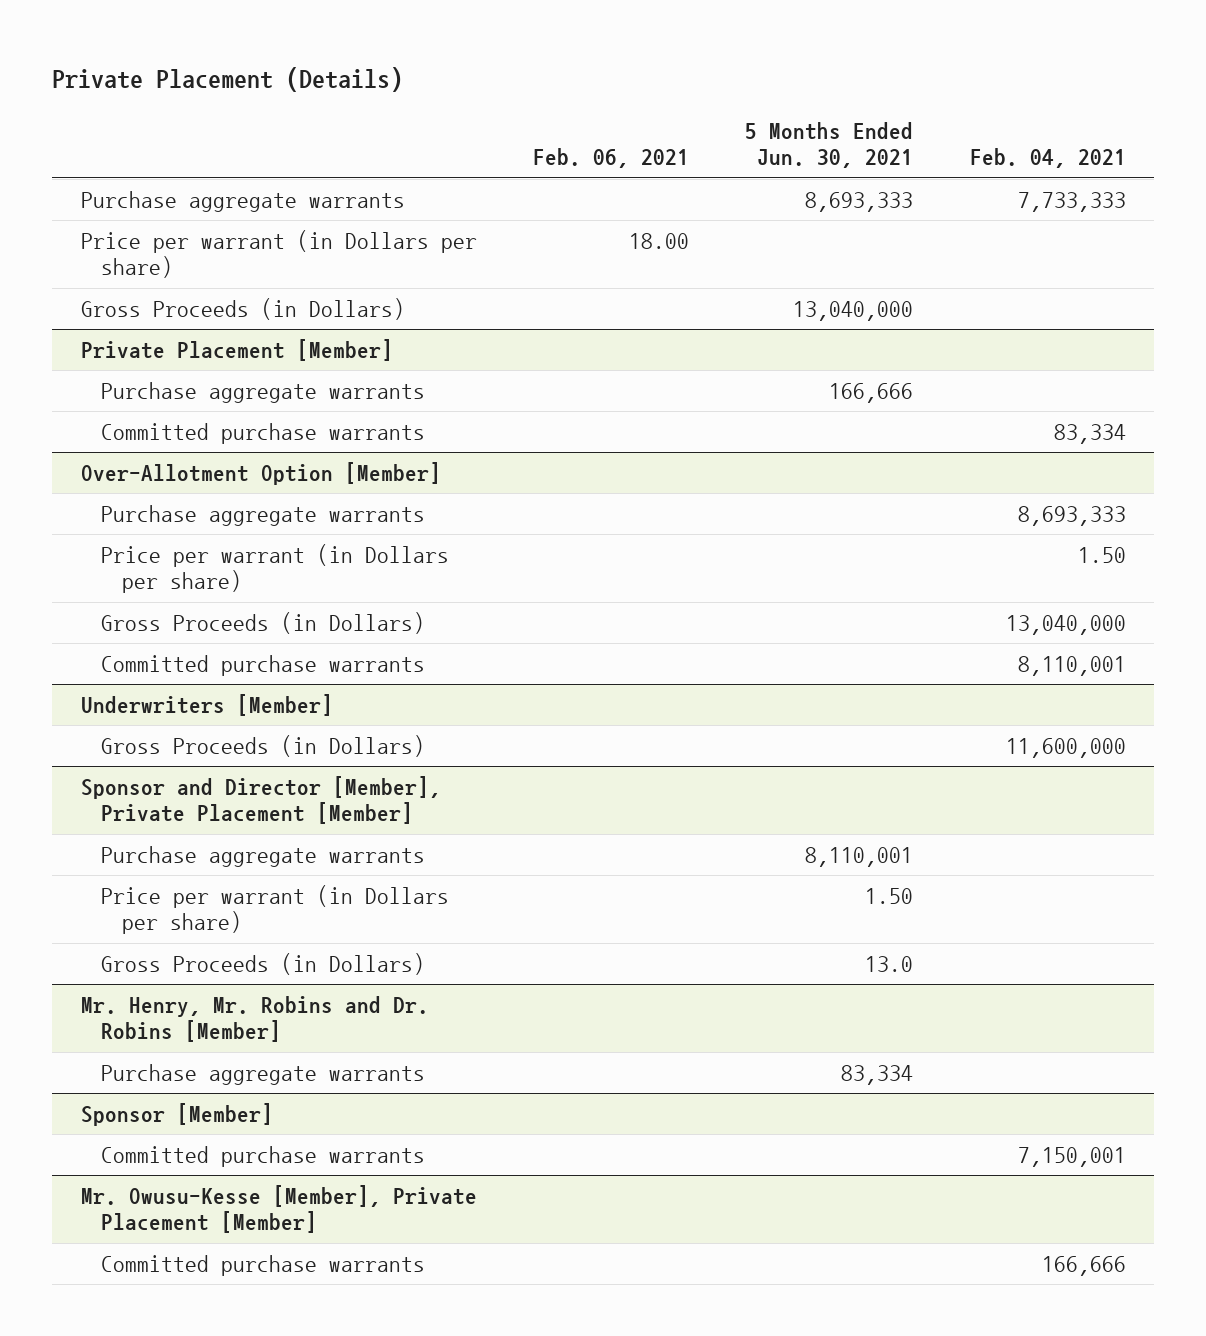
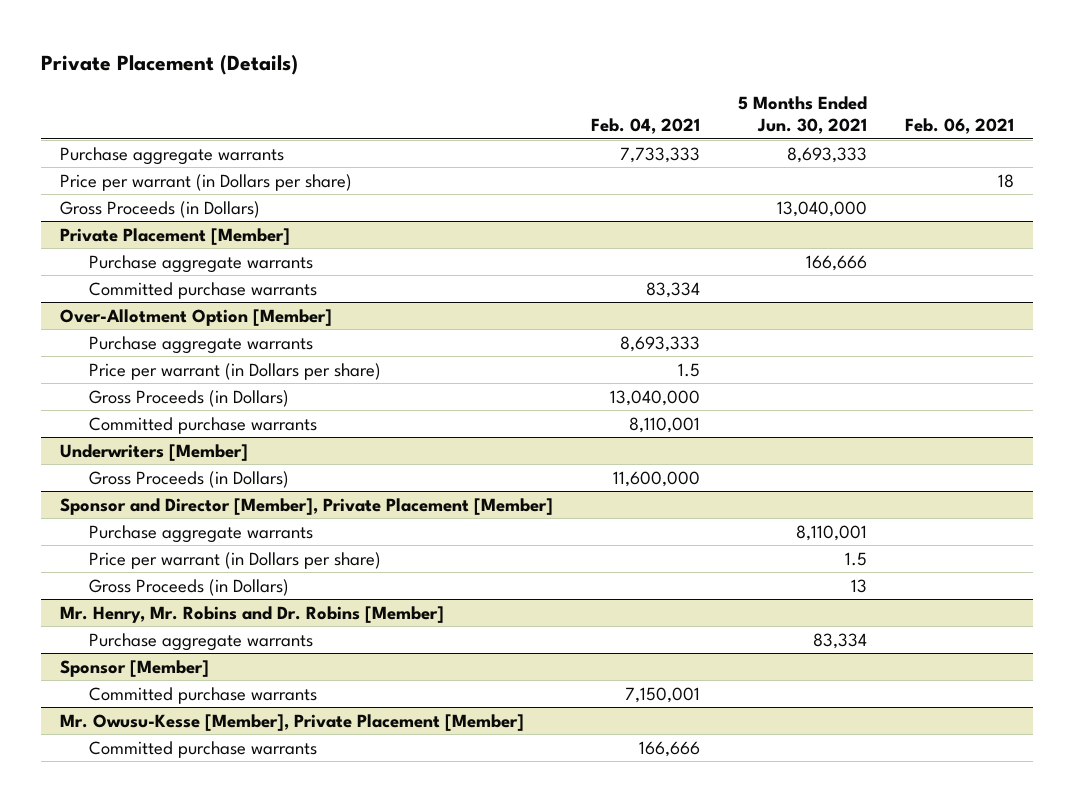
- | Feb. 06, 2021 | 5 Months Ended Jun. 30, 2021 | Feb. 04, 2021
+ | Feb. 04, 2021 | 5 Months Ended Jun. 30, 2021 | Feb. 06, 2021
- Price per warrant (in Dollars per share) | 18.00 | |
+ Price per warrant (in Dollars per share) | | | 18
@ Over-Allotment Option [Member]
- Price per warrant (in Dollars per share) | | | 1.50
+ Price per warrant (in Dollars per share) | 1.5 | |
@ Sponsor and Director [Member], Private Placement [Member]
- Price per warrant (in Dollars per share) | | 1.50 |
- Gross Proceeds (in Dollars) | | 13.0 |
+ Price per warrant (in Dollars per share) | | 1.5 |
+ Gross Proceeds (in Dollars) | | 13 |

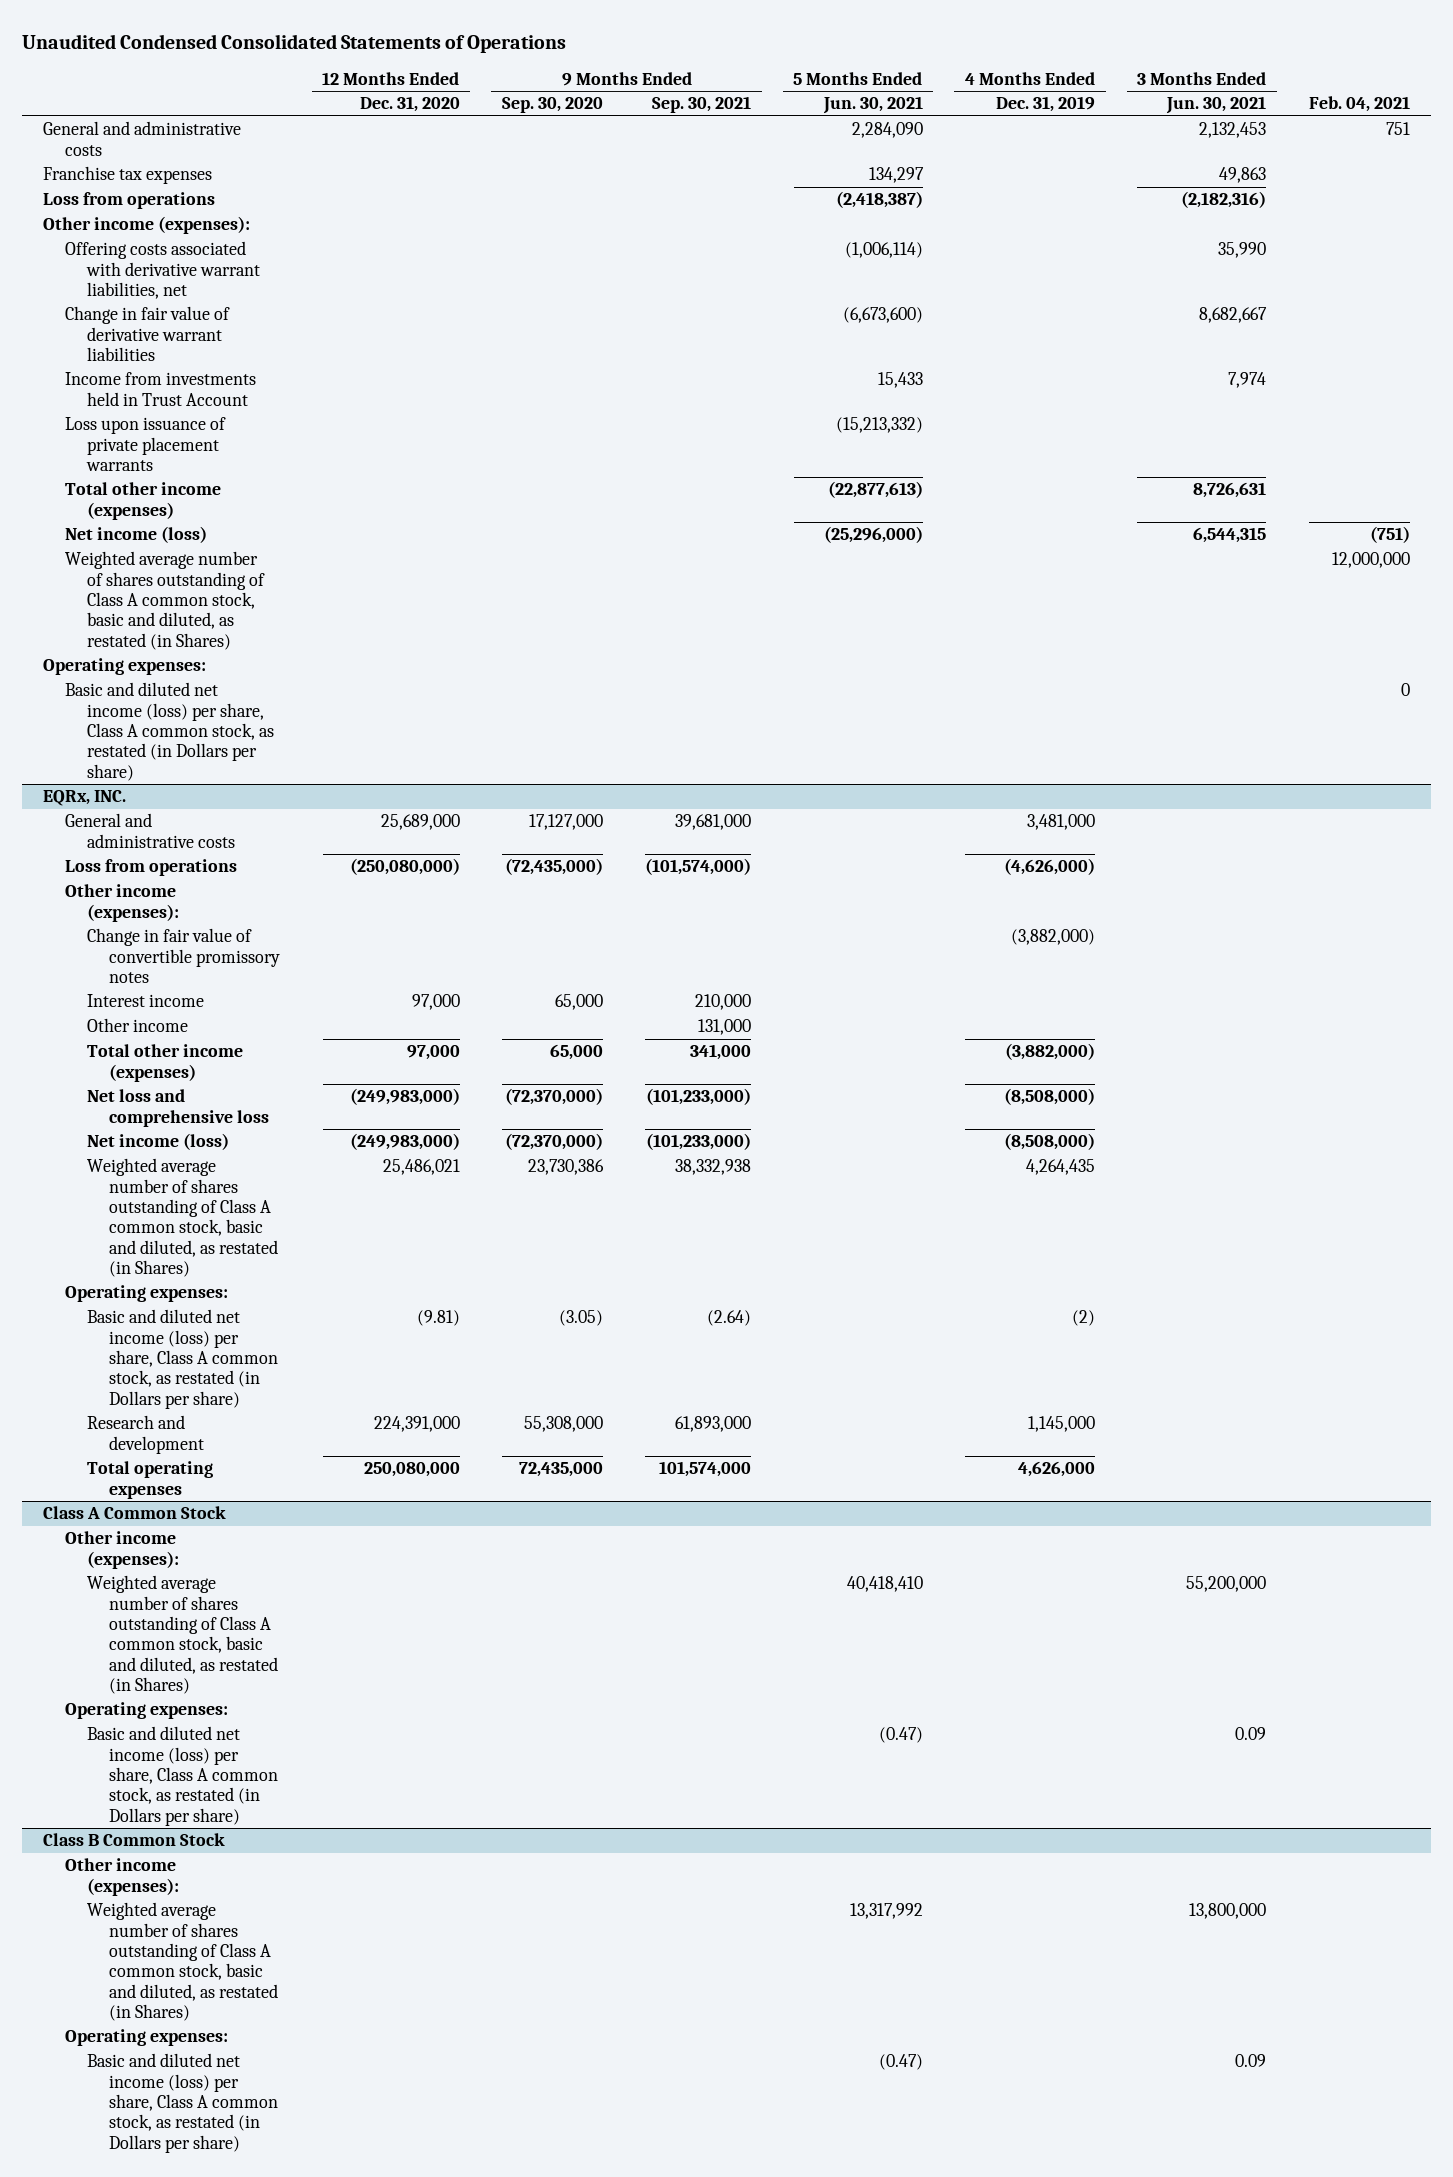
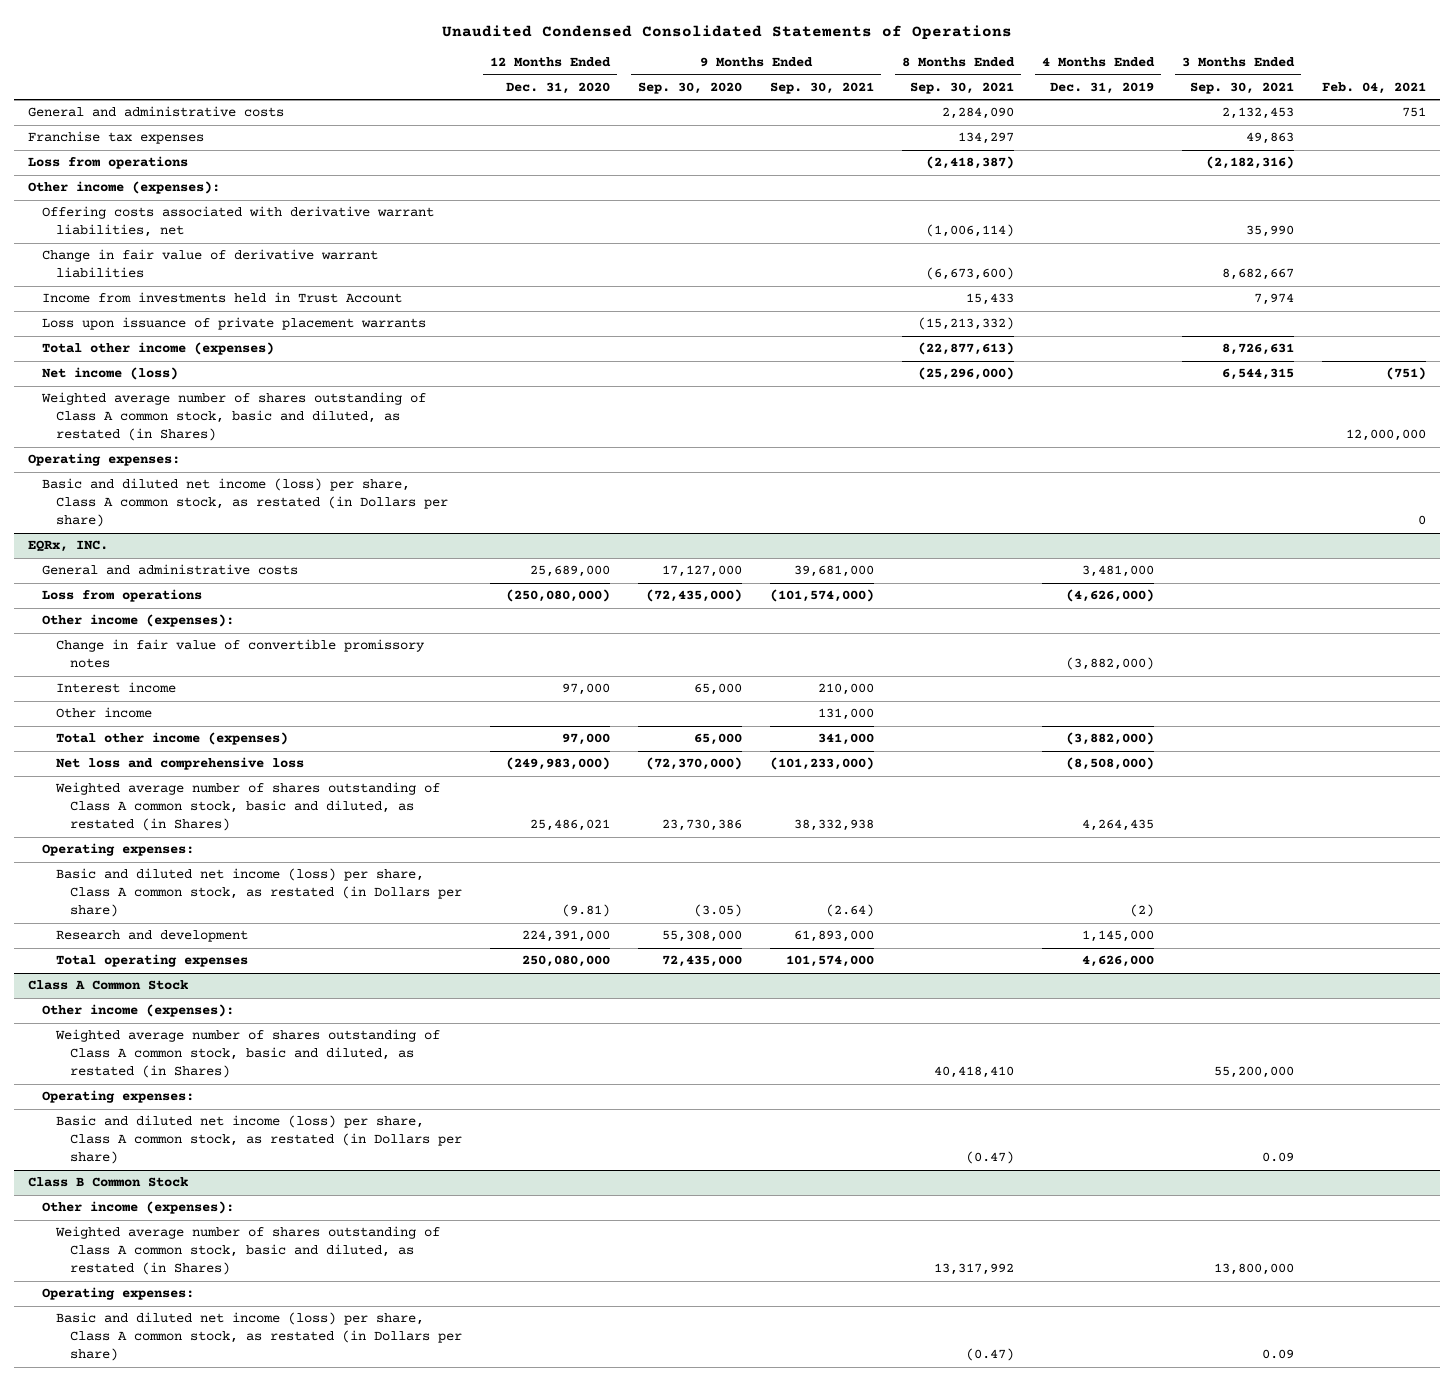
- | 12 Months Ended Dec. 31, 2020 | 9 Months Ended Sep. 30, 2020 | 9 Months Ended Sep. 30, 2021 | 5 Months Ended Jun. 30, 2021 | 4 Months Ended Dec. 31, 2019 | 3 Months Ended Jun. 30, 2021 | Feb. 04, 2021
+ | 12 Months Ended Dec. 31, 2020 | 9 Months Ended Sep. 30, 2020 | 9 Months Ended Sep. 30, 2021 | 8 Months Ended Sep. 30, 2021 | 4 Months Ended Dec. 31, 2019 | 3 Months Ended Sep. 30, 2021 | Feb. 04, 2021
@ EQRx, INC.
- Net income (loss) | (249,983,000) | (72,370,000) | (101,233,000) | | (8,508,000) | |

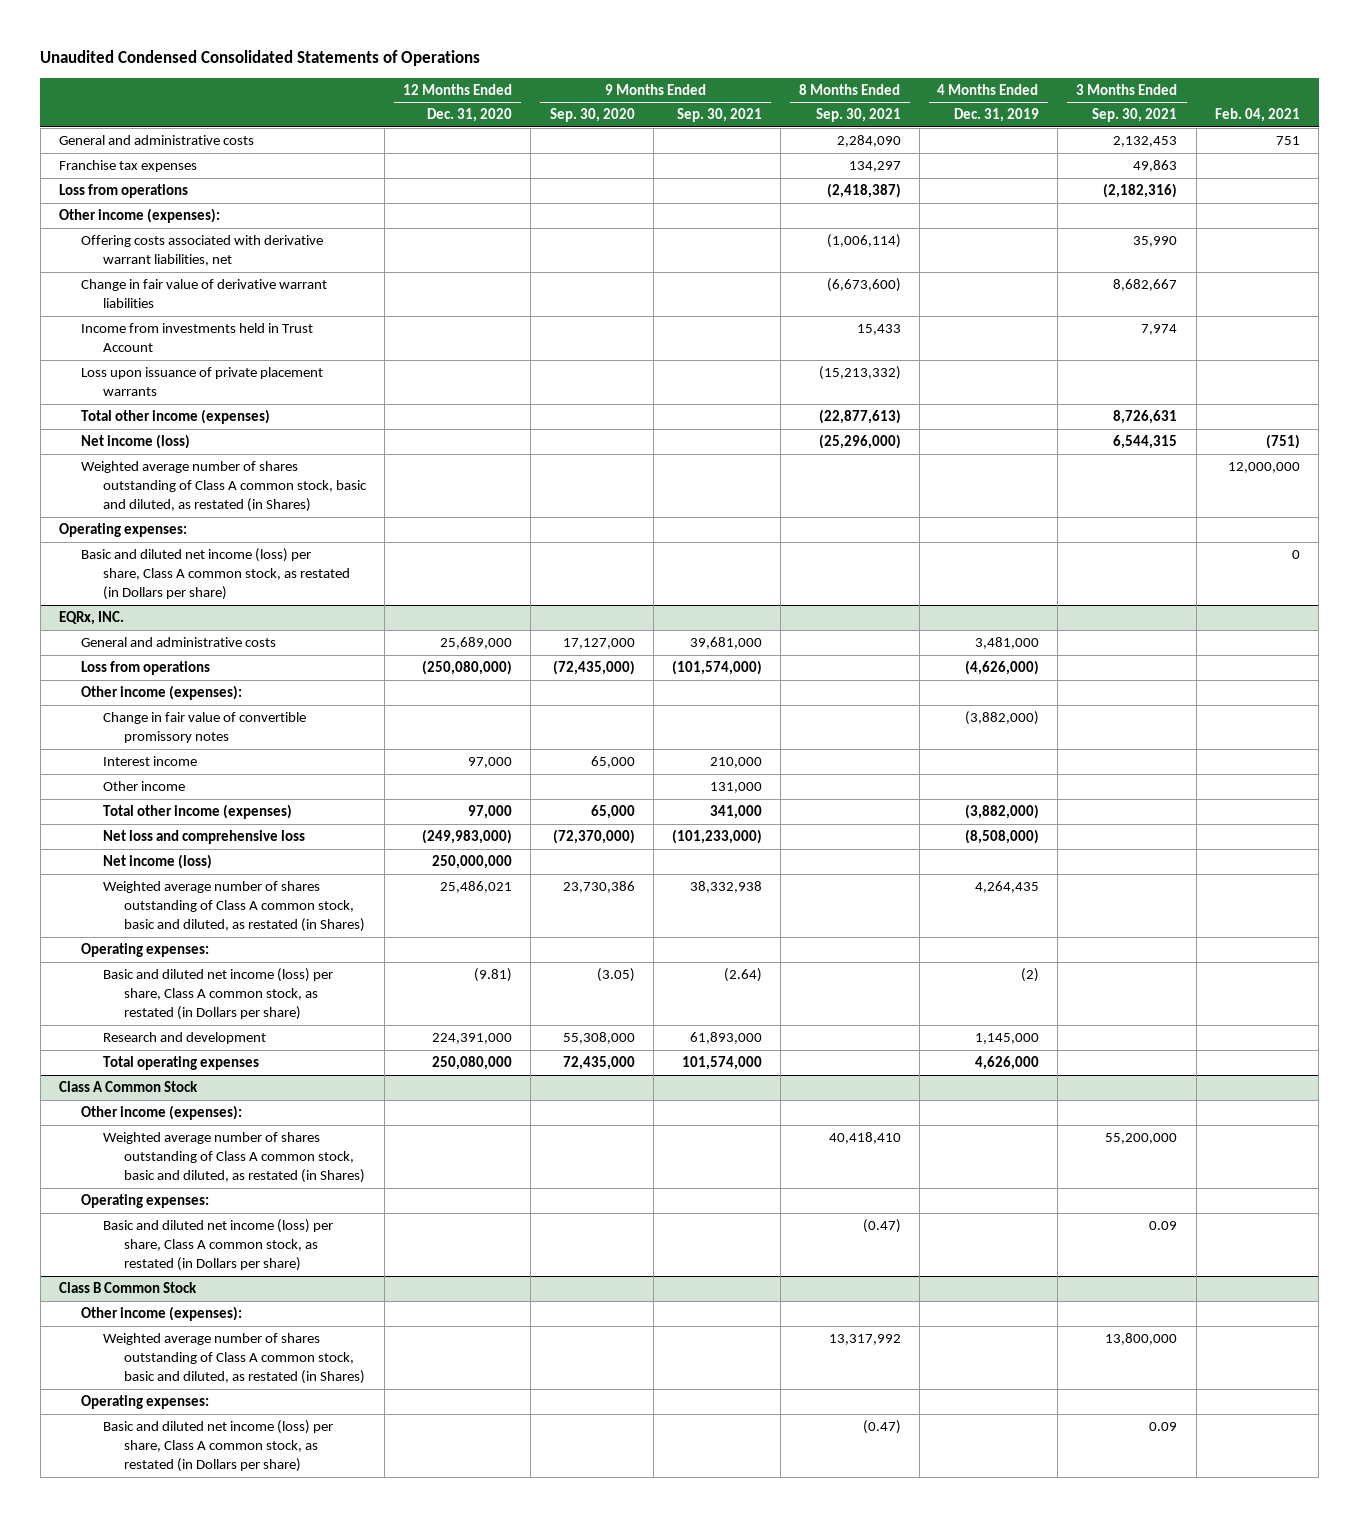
@ EQRx, INC.
+ Net income (loss) | 250,000,000 | | | | | |

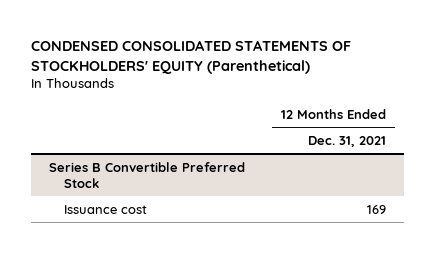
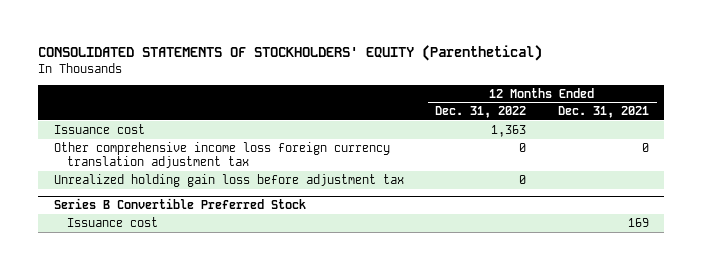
- CONDENSED CONSOLIDATED STATEMENTS OF STOCKHOLDERS' EQUITY (Parenthetical)
+ CONSOLIDATED STATEMENTS OF STOCKHOLDERS' EQUITY (Parenthetical)
- | 12 Months Ended Dec. 31, 2021
+ | 12 Months Ended Dec. 31, 2022 | 12 Months Ended Dec. 31, 2021
+ Issuance cost | 1,363 |
+ Other comprehensive income loss foreign currency translation adjustment tax | 0 | 0
+ Unrealized holding gain loss before adjustment tax | 0 |

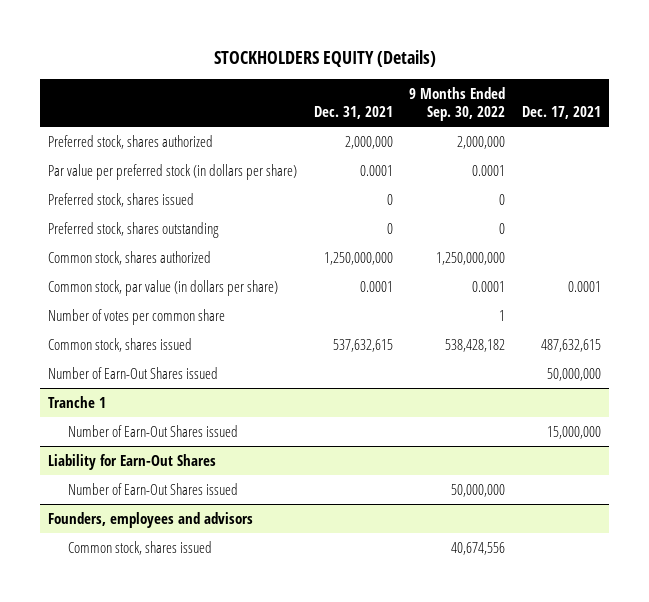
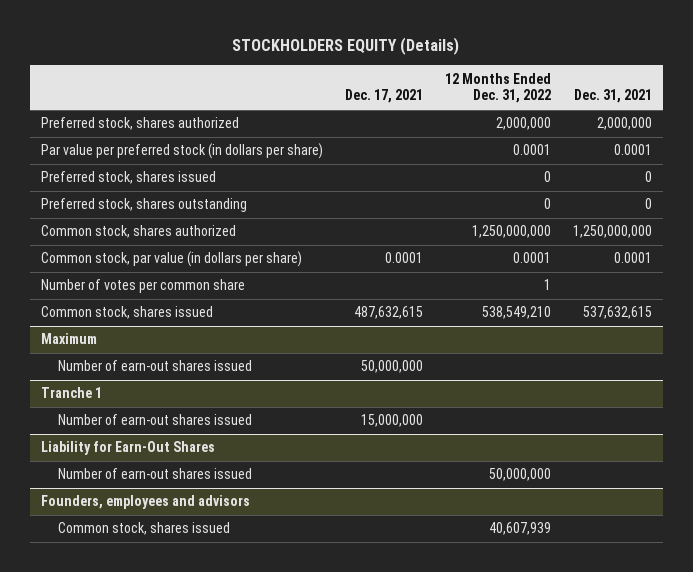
- | Dec. 31, 2021 | 9 Months Ended Sep. 30, 2022 | Dec. 17, 2021
+ | Dec. 17, 2021 | 12 Months Ended Dec. 31, 2022 | Dec. 31, 2021
- Number of Earn-Out Shares issued | | | 50,000,000
+ Maximum
+ Number of earn-out shares issued | 50,000,000 | |
@ Tranche 1
- Number of Earn-Out Shares issued | | | 15,000,000
+ Number of earn-out shares issued | 15,000,000 | |
@ Liability for Earn-Out Shares
- Number of Earn-Out Shares issued | | 50,000,000 |
+ Number of earn-out shares issued | | 50,000,000 |

